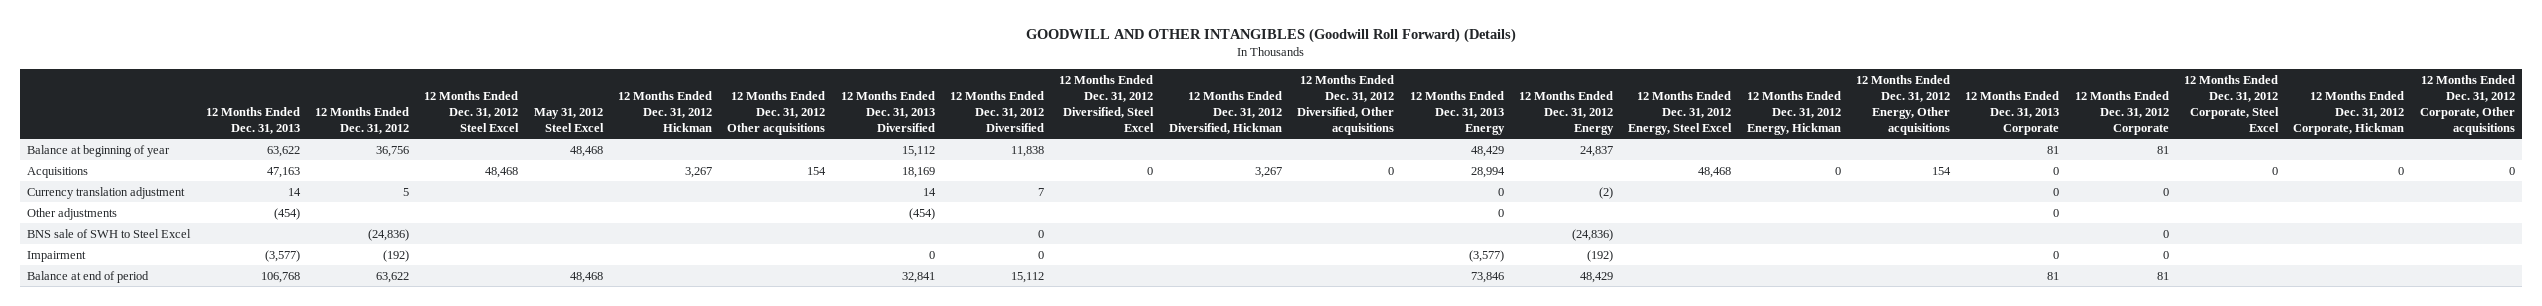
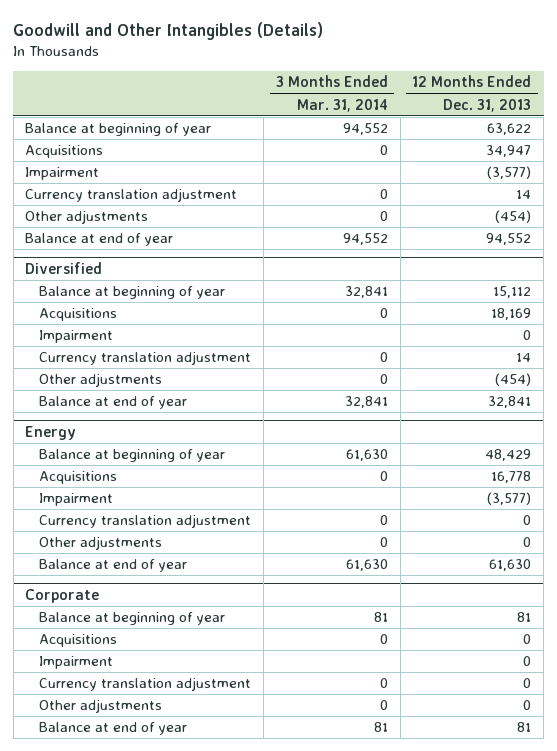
- GOODWILL AND OTHER INTANGIBLES (Goodwill Roll Forward) (Details)
+ Goodwill and Other Intangibles (Details)
- | 12 Months Ended Dec. 31, 2013 | 12 Months Ended Dec. 31, 2012 | 12 Months Ended Dec. 31, 2012 Steel Excel | May 31, 2012 Steel Excel | 12 Months Ended Dec. 31, 2012 Hickman | 12 Months Ended Dec. 31, 2012 Other acquisitions | 12 Months Ended Dec. 31, 2013 Diversified | 12 Months Ended Dec. 31, 2012 Diversified | 12 Months Ended Dec. 31, 2012 Diversified, Steel Excel | 12 Months Ended Dec. 31, 2012 Diversified, Hickman | 12 Months Ended Dec. 31, 2012 Diversified, Other acquisitions | 12 Months Ended Dec. 31, 2013 Energy | 12 Months Ended Dec. 31, 2012 Energy | 12 Months Ended Dec. 31, 2012 Energy, Steel Excel | 12 Months Ended Dec. 31, 2012 Energy, Hickman | 12 Months Ended Dec. 31, 2012 Energy, Other acquisitions | 12 Months Ended Dec. 31, 2013 Corporate | 12 Months Ended Dec. 31, 2012 Corporate | 12 Months Ended Dec. 31, 2012 Corporate, Steel Excel | 12 Months Ended Dec. 31, 2012 Corporate, Hickman | 12 Months Ended Dec. 31, 2012 Corporate, Other acquisitions
+ | 3 Months Ended Mar. 31, 2014 | 12 Months Ended Dec. 31, 2013
- Acquisitions | 47,163 | | 48,468 | | 3,267 | 154 | 18,169 | | 0 | 3,267 | 0 | 28,994 | | 48,468 | 0 | 154 | 0 | | 0 | 0 | 0
+ Acquisitions | 0 | 34,947
+ Impairment | | (3,577)
- BNS sale of SWH to Steel Excel | | (24,836) | | | | | | 0 | | | | | (24,836) | | | | | 0 | | |
+ Balance at end of year | 94,552 | 94,552
+ Diversified
+ Balance at beginning of year | 32,841 | 15,112
+ Acquisitions | 0 | 18,169
+ Impairment | | 0
+ Currency translation adjustment | 0 | 14
+ Other adjustments | 0 | (454)
+ Balance at end of year | 32,841 | 32,841
+ Energy
+ Balance at beginning of year | 61,630 | 48,429
+ Acquisitions | 0 | 16,778
- Balance at end of period | 106,768 | 63,622 | | 48,468 | | | 32,841 | 15,112 | | | | 73,846 | 48,429 | | | | 81 | 81 | | |
+ Currency translation adjustment | 0 | 0
+ Other adjustments | 0 | 0
+ Balance at end of year | 61,630 | 61,630
+ Corporate
+ Balance at beginning of year | 81 | 81
+ Acquisitions | 0 | 0
+ Impairment | | 0
+ Currency translation adjustment | 0 | 0
+ Other adjustments | 0 | 0
+ Balance at end of year | 81 | 81

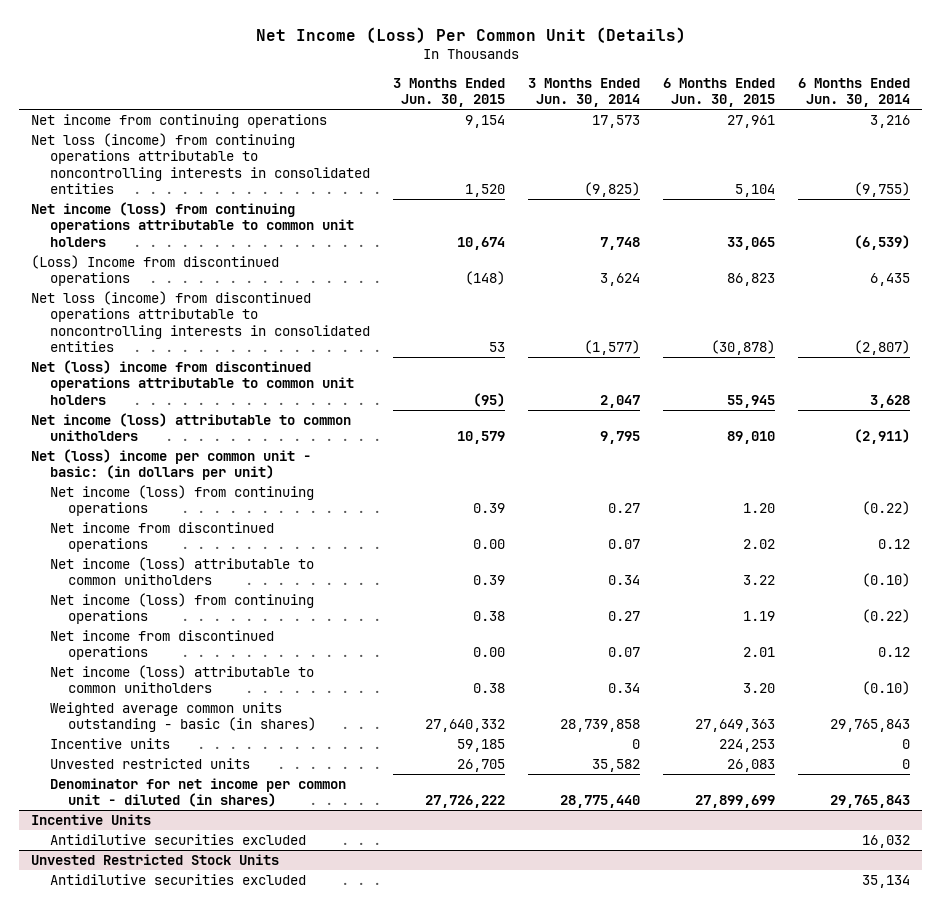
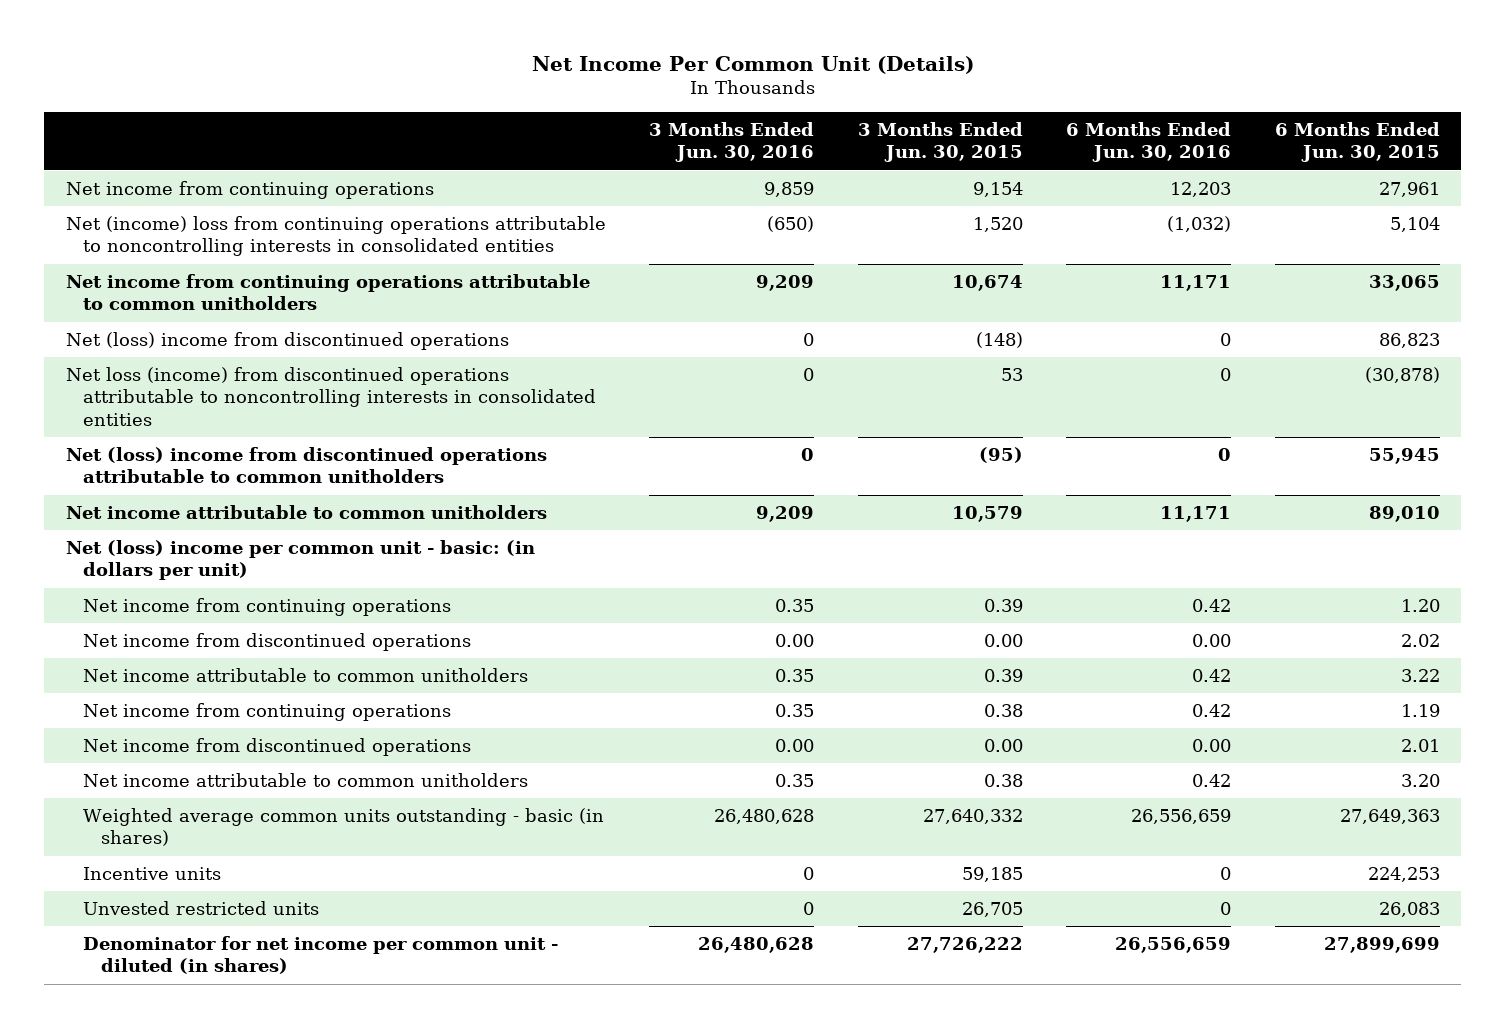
- Net Income (Loss) Per Common Unit (Details)
+ Net Income Per Common Unit (Details)
- | 3 Months Ended Jun. 30, 2015 | 3 Months Ended Jun. 30, 2014 | 6 Months Ended Jun. 30, 2015 | 6 Months Ended Jun. 30, 2014
+ | 3 Months Ended Jun. 30, 2016 | 3 Months Ended Jun. 30, 2015 | 6 Months Ended Jun. 30, 2016 | 6 Months Ended Jun. 30, 2015
- Net loss (income) from continuing operations attributable to noncontrolling interests in consolidated entities | 1,520 | (9,825) | 5,104 | (9,755)
- Net income (loss) from continuing operations attributable to common unit holders | 10,674 | 7,748 | 33,065 | (6,539)
- (Loss) Income from discontinued operations | (148) | 3,624 | 86,823 | 6,435
+ Net (income) loss from continuing operations attributable to noncontrolling interests in consolidated entities | (650) | 1,520 | (1,032) | 5,104
+ Net income from continuing operations attributable to common unitholders | 9,209 | 10,674 | 11,171 | 33,065
+ Net (loss) income from discontinued operations | 0 | (148) | 0 | 86,823
- Net (loss) income from discontinued operations attributable to common unit holders | (95) | 2,047 | 55,945 | 3,628
- Net income (loss) attributable to common unitholders | 10,579 | 9,795 | 89,010 | (2,911)
+ Net (loss) income from discontinued operations attributable to common unitholders | 0 | (95) | 0 | 55,945
+ Net income attributable to common unitholders | 9,209 | 10,579 | 11,171 | 89,010
- Net income (loss) from continuing operations | 0.39 | 0.27 | 1.20 | (0.22)
+ Net income from continuing operations | 0.35 | 0.39 | 0.42 | 1.20
- Net income (loss) attributable to common unitholders | 0.39 | 0.34 | 3.22 | (0.10)
- Net income (loss) from continuing operations | 0.38 | 0.27 | 1.19 | (0.22)
+ Net income attributable to common unitholders | 0.35 | 0.39 | 0.42 | 3.22
+ Net income from continuing operations | 0.35 | 0.38 | 0.42 | 1.19
- Net income (loss) attributable to common unitholders | 0.38 | 0.34 | 3.20 | (0.10)
+ Net income attributable to common unitholders | 0.35 | 0.38 | 0.42 | 3.20
- Incentive Units
- Antidilutive securities excluded | | | | 16,032
- Unvested Restricted Stock Units
- Antidilutive securities excluded | | | | 35,134

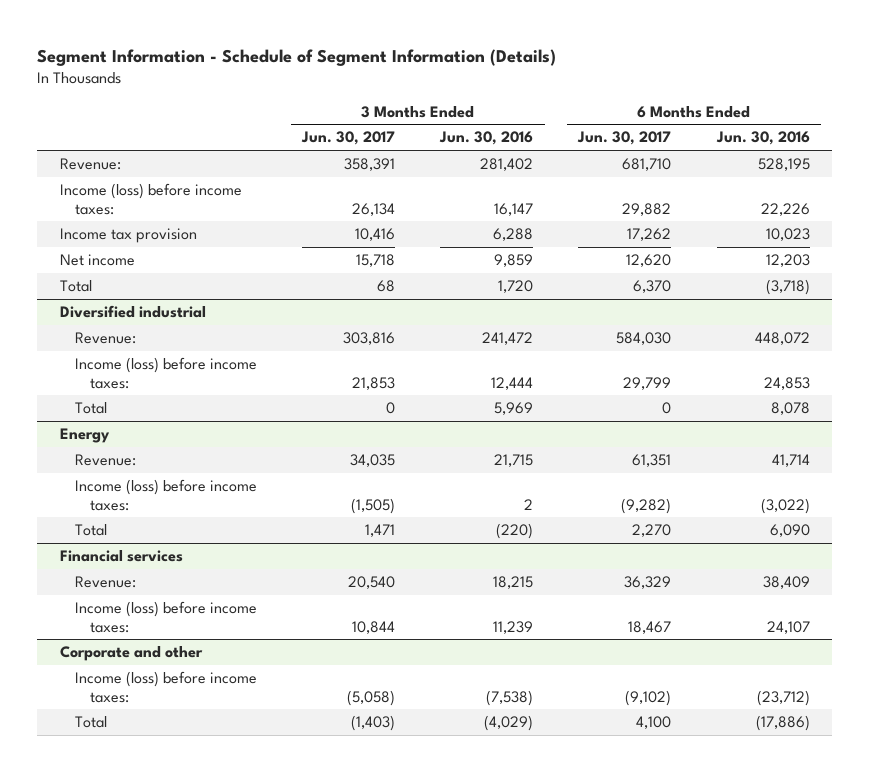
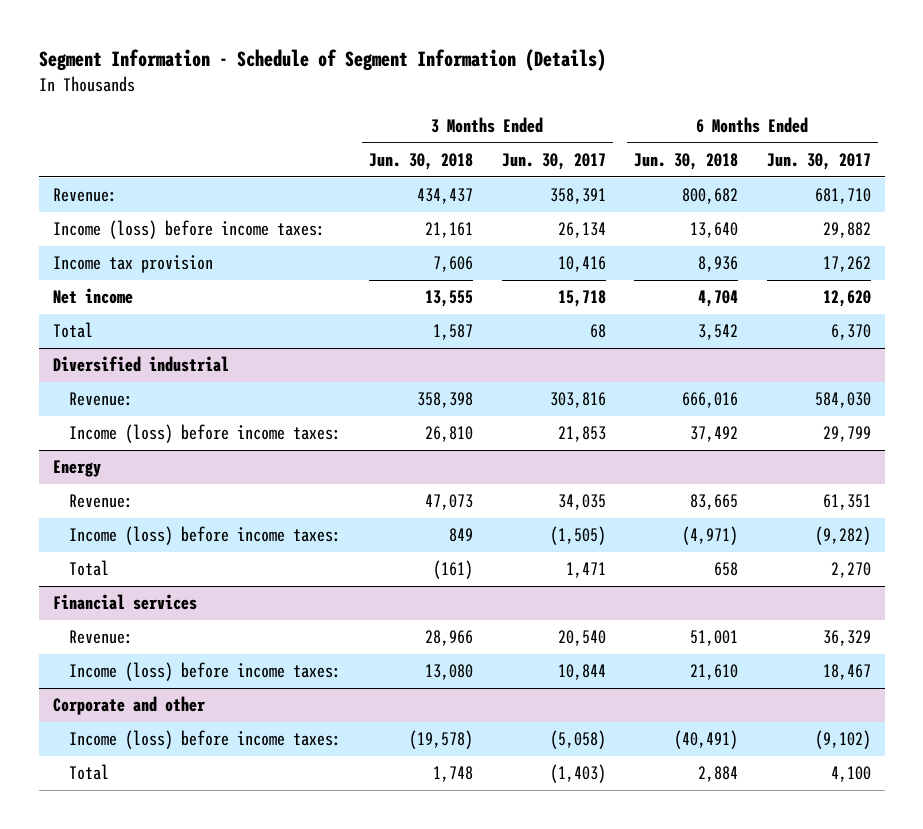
- | 3 Months Ended Jun. 30, 2017 | 3 Months Ended Jun. 30, 2016 | 6 Months Ended Jun. 30, 2017 | 6 Months Ended Jun. 30, 2016
+ | 3 Months Ended Jun. 30, 2018 | 3 Months Ended Jun. 30, 2017 | 6 Months Ended Jun. 30, 2018 | 6 Months Ended Jun. 30, 2017
@ Diversified industrial
- Total | 0 | 5,969 | 0 | 8,078

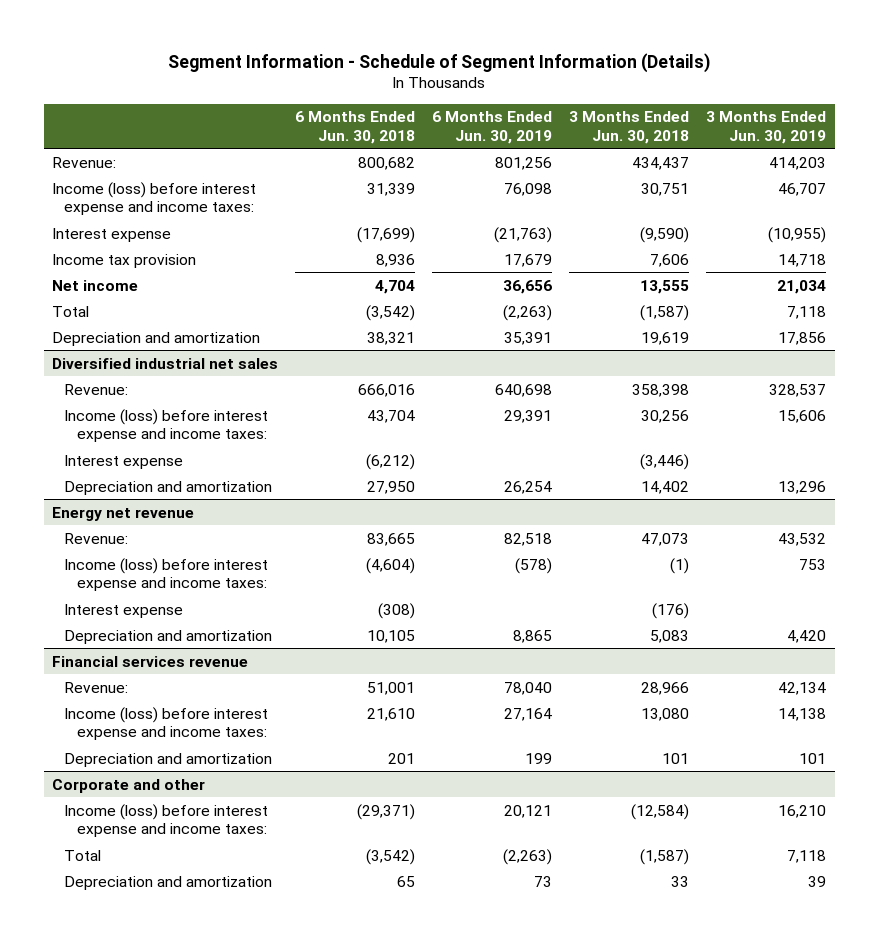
- | 3 Months Ended Jun. 30, 2018 | 3 Months Ended Jun. 30, 2017 | 6 Months Ended Jun. 30, 2018 | 6 Months Ended Jun. 30, 2017
+ | 6 Months Ended Jun. 30, 2018 | 6 Months Ended Jun. 30, 2019 | 3 Months Ended Jun. 30, 2018 | 3 Months Ended Jun. 30, 2019
- Income (loss) before income taxes: | 21,161 | 26,134 | 13,640 | 29,882
+ Income (loss) before interest expense and income taxes: | 31,339 | 76,098 | 30,751 | 46,707
+ Interest expense | (17,699) | (21,763) | (9,590) | (10,955)
- Total | 1,587 | 68 | 3,542 | 6,370
- Diversified industrial
+ Total | (3,542) | (2,263) | (1,587) | 7,118
+ Depreciation and amortization | 38,321 | 35,391 | 19,619 | 17,856
+ Diversified industrial net sales
- Income (loss) before income taxes: | 26,810 | 21,853 | 37,492 | 29,799
- Energy
+ Income (loss) before interest expense and income taxes: | 43,704 | 29,391 | 30,256 | 15,606
+ Interest expense | (6,212) | | (3,446) |
+ Depreciation and amortization | 27,950 | 26,254 | 14,402 | 13,296
+ Energy net revenue
- Income (loss) before income taxes: | 849 | (1,505) | (4,971) | (9,282)
- Total | (161) | 1,471 | 658 | 2,270
- Financial services
+ Income (loss) before interest expense and income taxes: | (4,604) | (578) | (1) | 753
+ Interest expense | (308) | | (176) |
+ Depreciation and amortization | 10,105 | 8,865 | 5,083 | 4,420
+ Financial services revenue
- Income (loss) before income taxes: | 13,080 | 10,844 | 21,610 | 18,467
+ Income (loss) before interest expense and income taxes: | 21,610 | 27,164 | 13,080 | 14,138
+ Depreciation and amortization | 201 | 199 | 101 | 101
@ Corporate and other
- Income (loss) before income taxes: | (19,578) | (5,058) | (40,491) | (9,102)
- Total | 1,748 | (1,403) | 2,884 | 4,100
+ Income (loss) before interest expense and income taxes: | (29,371) | 20,121 | (12,584) | 16,210
+ Total | (3,542) | (2,263) | (1,587) | 7,118
+ Depreciation and amortization | 65 | 73 | 33 | 39

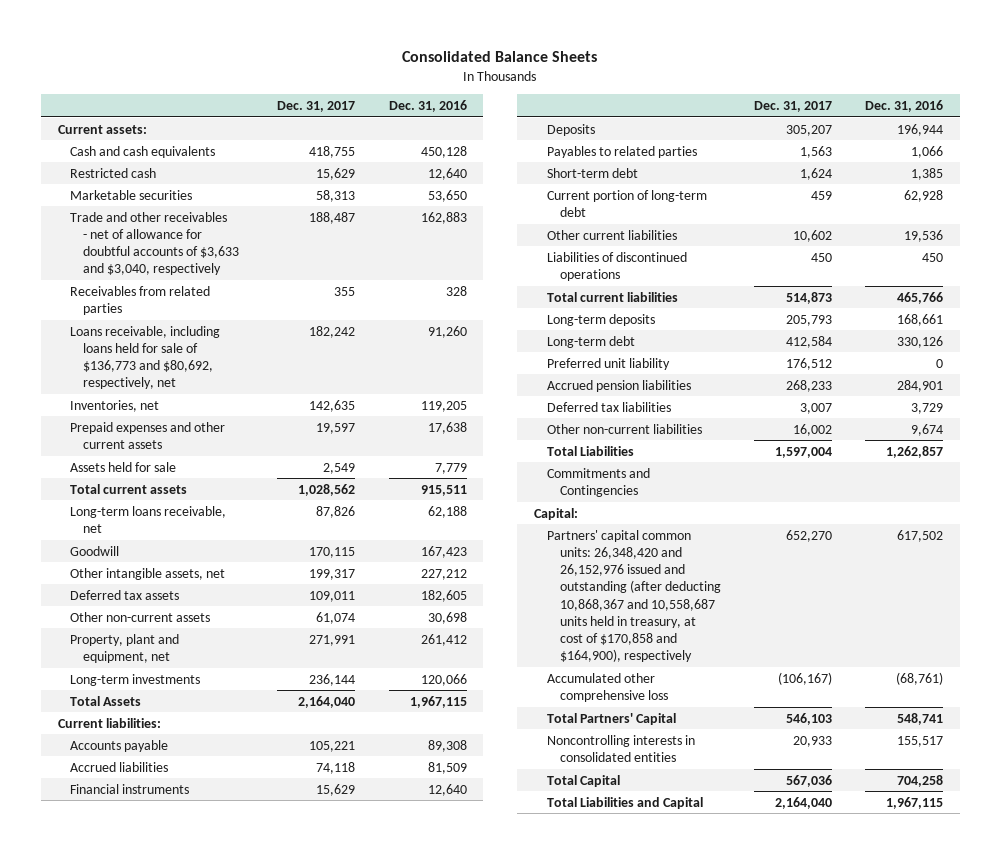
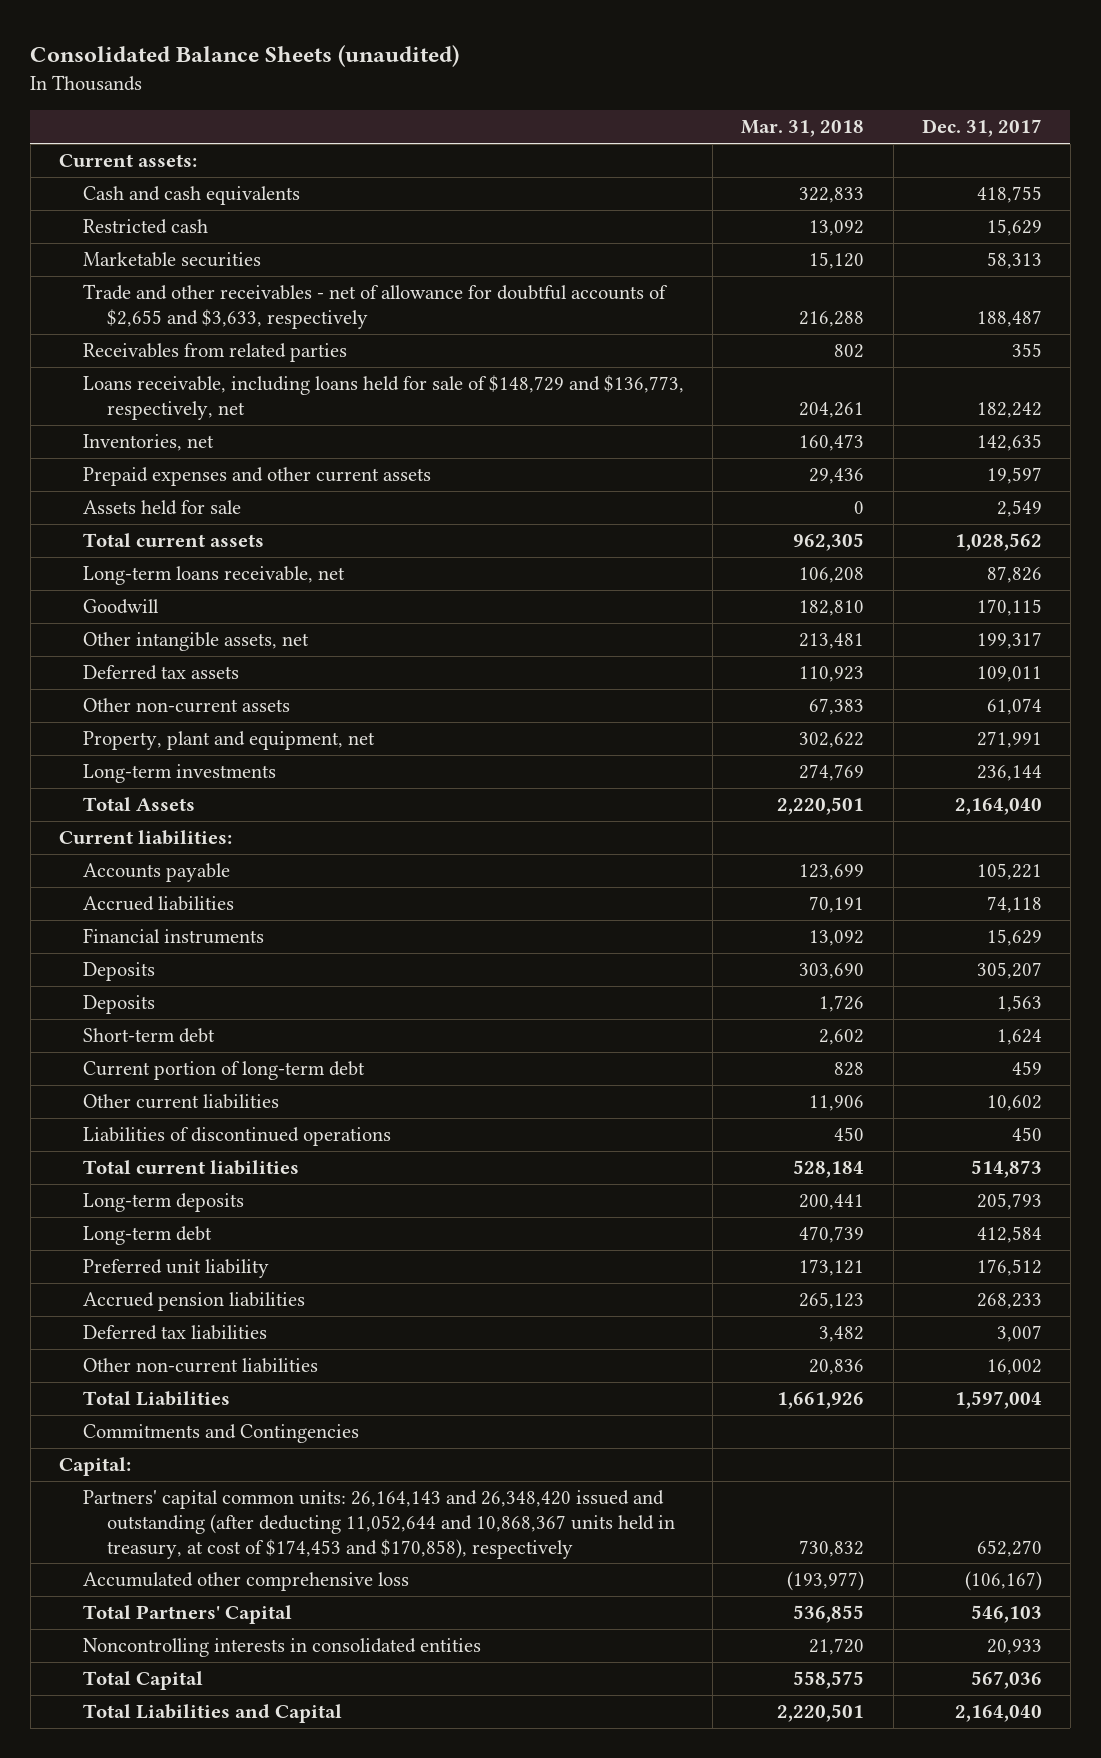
- Consolidated Balance Sheets
+ Consolidated Balance Sheets (unaudited)
- | Dec. 31, 2017 | Dec. 31, 2016
+ | Mar. 31, 2018 | Dec. 31, 2017
- Trade and other receivables - net of allowance for doubtful accounts of $3,633 and $3,040, respectively | 188,487 | 162,883
+ Trade and other receivables - net of allowance for doubtful accounts of $2,655 and $3,633, respectively | 216,288 | 188,487
- Loans receivable, including loans held for sale of $136,773 and $80,692, respectively, net | 182,242 | 91,260
+ Loans receivable, including loans held for sale of $148,729 and $136,773, respectively, net | 204,261 | 182,242
- Payables to related parties | 1,563 | 1,066
+ Deposits | 1,726 | 1,563
- Partners' capital common units: 26,348,420 and 26,152,976 issued and outstanding (after deducting 10,868,367 and 10,558,687 units held in treasury, at cost of $170,858 and $164,900), respectively | 652,270 | 617,502
+ Partners' capital common units: 26,164,143 and 26,348,420 issued and outstanding (after deducting 11,052,644 and 10,868,367 units held in treasury, at cost of $174,453 and $170,858), respectively | 730,832 | 652,270

